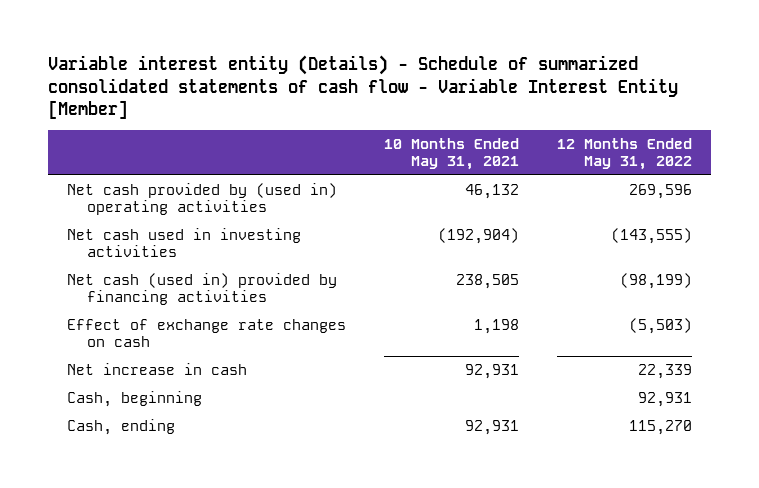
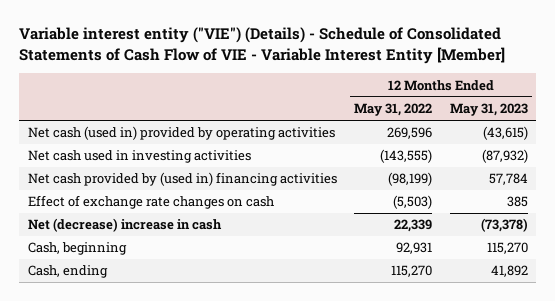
- Variable interest entity (Details) - Schedule of summarized consolidated statements of cash flow - Variable Interest Entity [Member]
+ Variable interest entity ("VIE") (Details) - Schedule of Consolidated Statements of Cash Flow of VIE - Variable Interest Entity [Member]
- | 10 Months Ended May 31, 2021 | 12 Months Ended May 31, 2022
+ | 12 Months Ended May 31, 2022 | 12 Months Ended May 31, 2023
- Net cash provided by (used in) operating activities | 46,132 | 269,596
+ Net cash (used in) provided by operating activities | 269,596 | (43,615)
- Net cash (used in) provided by financing activities | 238,505 | (98,199)
+ Net cash provided by (used in) financing activities | (98,199) | 57,784
- Net increase in cash | 92,931 | 22,339
+ Net (decrease) increase in cash | 22,339 | (73,378)

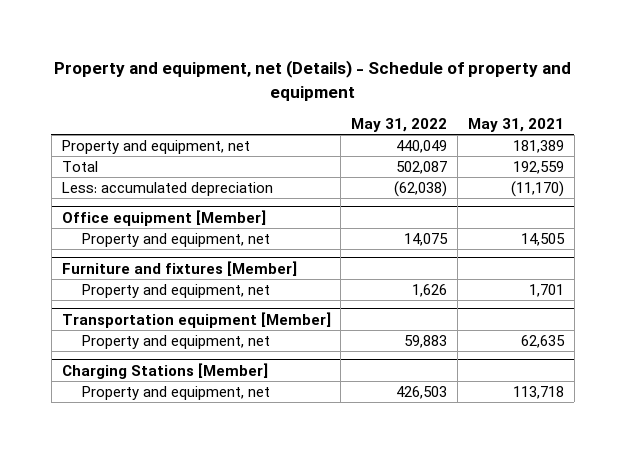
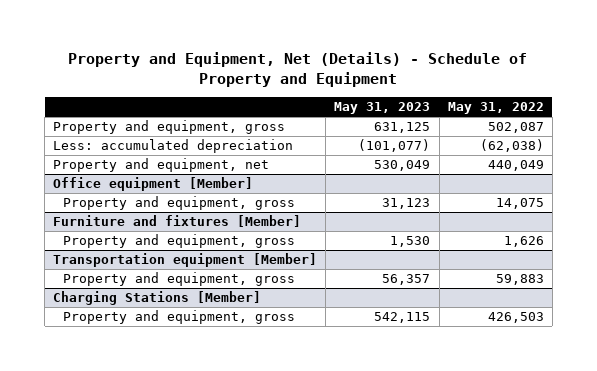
- Property and equipment, net (Details) - Schedule of property and equipment
+ Property and Equipment, Net (Details) - Schedule of Property and Equipment
- | May 31, 2022 | May 31, 2021
+ | May 31, 2023 | May 31, 2022
- Total | 502,087 | 192,559
+ Property and equipment, gross | 631,125 | 502,087
moved down: Property and equipment, net | 530,049 | 440,049
@ Office equipment [Member]
- Property and equipment, net | 14,075 | 14,505
+ Property and equipment, gross | 31,123 | 14,075
@ Furniture and fixtures [Member]
- Property and equipment, net | 1,626 | 1,701
+ Property and equipment, gross | 1,530 | 1,626
@ Transportation equipment [Member]
- Property and equipment, net | 59,883 | 62,635
+ Property and equipment, gross | 56,357 | 59,883
@ Charging Stations [Member]
- Property and equipment, net | 426,503 | 113,718
+ Property and equipment, gross | 542,115 | 426,503

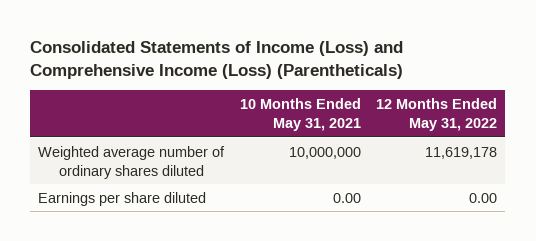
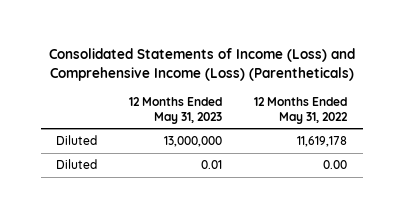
- | 10 Months Ended May 31, 2021 | 12 Months Ended May 31, 2022
+ | 12 Months Ended May 31, 2023 | 12 Months Ended May 31, 2022
- Weighted average number of ordinary shares diluted | 10,000,000 | 11,619,178
- Earnings per share diluted | 0.00 | 0.00
+ Diluted | 13,000,000 | 11,619,178
+ Diluted | 0.01 | 0.00

